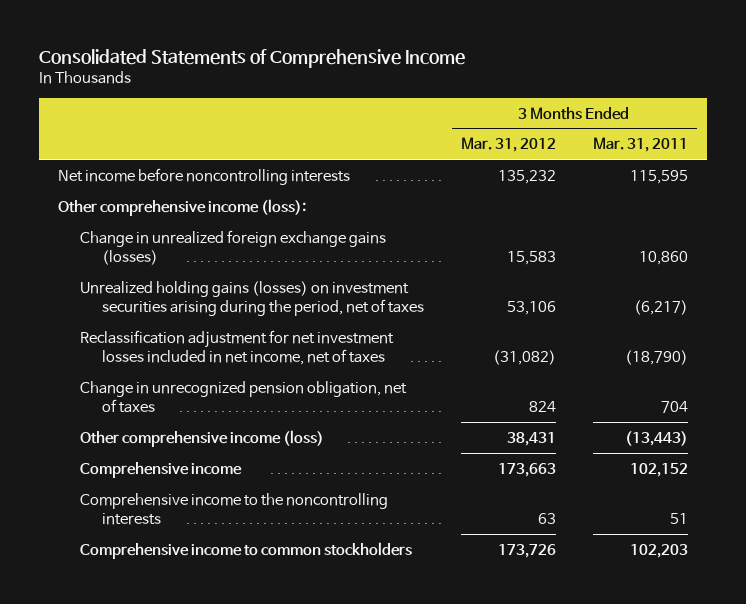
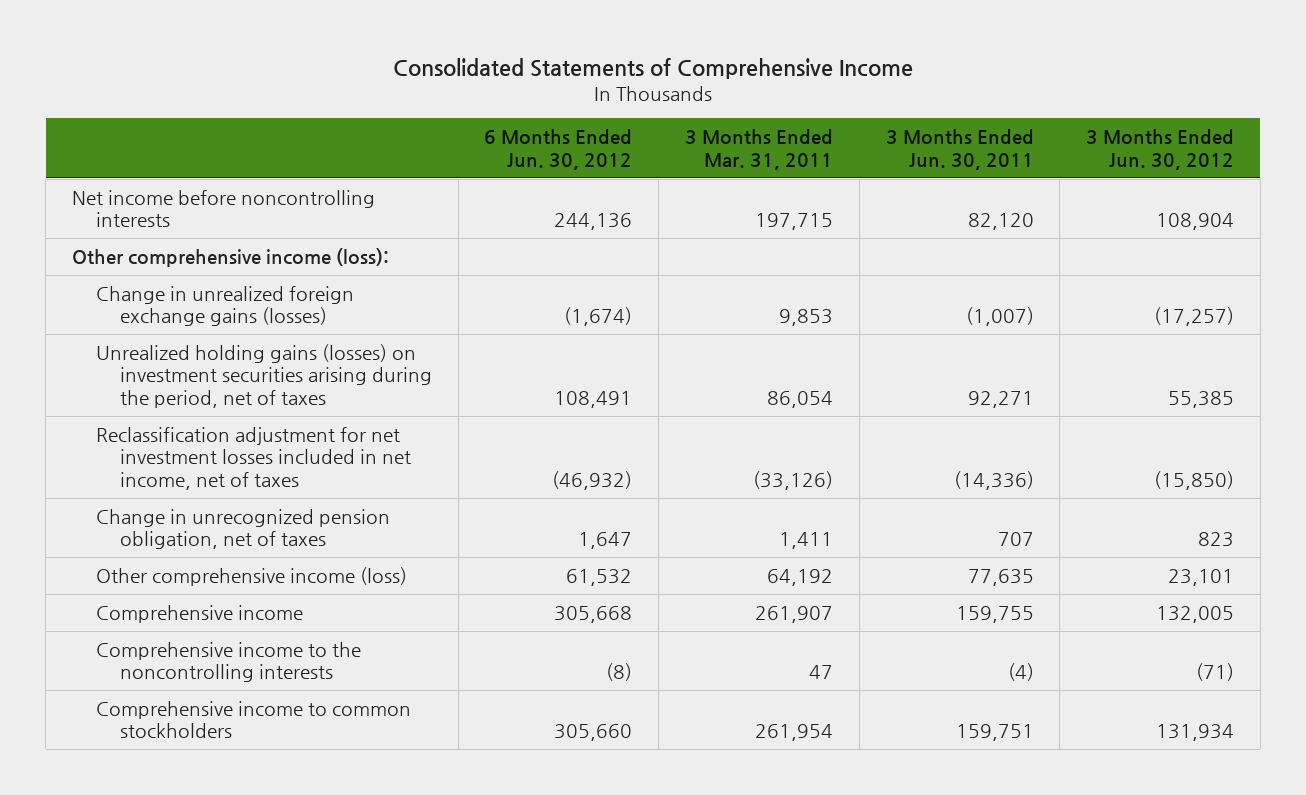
- | 3 Months Ended Mar. 31, 2012 | 3 Months Ended Mar. 31, 2011
+ | 6 Months Ended Jun. 30, 2012 | 3 Months Ended Mar. 31, 2011 | 3 Months Ended Jun. 30, 2011 | 3 Months Ended Jun. 30, 2012
- Net income before noncontrolling interests | 135,232 | 115,595
+ Net income before noncontrolling interests | 244,136 | 197,715 | 82,120 | 108,904
- Change in unrealized foreign exchange gains (losses) | 15,583 | 10,860
- Unrealized holding gains (losses) on investment securities arising during the period, net of taxes | 53,106 | (6,217)
- Reclassification adjustment for net investment losses included in net income, net of taxes | (31,082) | (18,790)
- Change in unrecognized pension obligation, net of taxes | 824 | 704
- Other comprehensive income (loss) | 38,431 | (13,443)
- Comprehensive income | 173,663 | 102,152
- Comprehensive income to the noncontrolling interests | 63 | 51
- Comprehensive income to common stockholders | 173,726 | 102,203
+ Change in unrealized foreign exchange gains (losses) | (1,674) | 9,853 | (1,007) | (17,257)
+ Unrealized holding gains (losses) on investment securities arising during the period, net of taxes | 108,491 | 86,054 | 92,271 | 55,385
+ Reclassification adjustment for net investment losses included in net income, net of taxes | (46,932) | (33,126) | (14,336) | (15,850)
+ Change in unrecognized pension obligation, net of taxes | 1,647 | 1,411 | 707 | 823
+ Other comprehensive income (loss) | 61,532 | 64,192 | 77,635 | 23,101
+ Comprehensive income | 305,668 | 261,907 | 159,755 | 132,005
+ Comprehensive income to the noncontrolling interests | (8) | 47 | (4) | (71)
+ Comprehensive income to common stockholders | 305,660 | 261,954 | 159,751 | 131,934

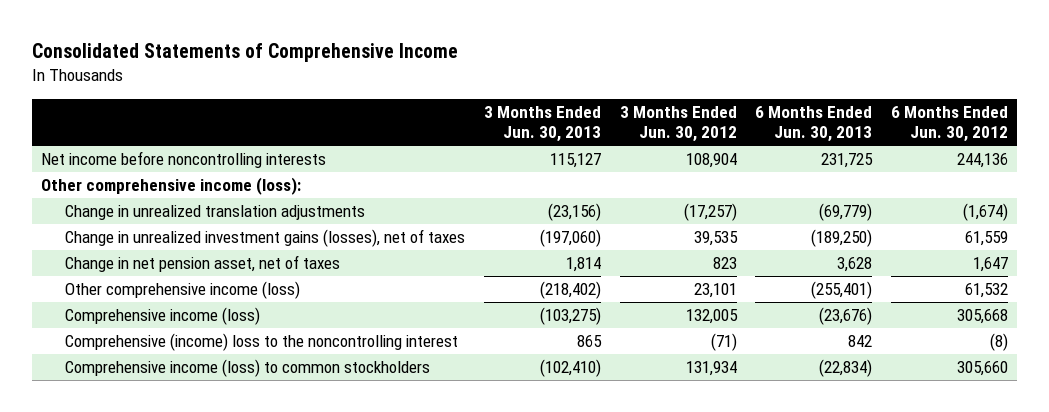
- | 6 Months Ended Jun. 30, 2012 | 3 Months Ended Mar. 31, 2011 | 3 Months Ended Jun. 30, 2011 | 3 Months Ended Jun. 30, 2012
+ | 3 Months Ended Jun. 30, 2013 | 3 Months Ended Jun. 30, 2012 | 6 Months Ended Jun. 30, 2013 | 6 Months Ended Jun. 30, 2012
- Change in unrealized foreign exchange gains (losses) | (1,674) | 9,853 | (1,007) | (17,257)
- Unrealized holding gains (losses) on investment securities arising during the period, net of taxes | 108,491 | 86,054 | 92,271 | 55,385
- Reclassification adjustment for net investment losses included in net income, net of taxes | (46,932) | (33,126) | (14,336) | (15,850)
- Change in unrecognized pension obligation, net of taxes | 1,647 | 1,411 | 707 | 823
+ Change in unrealized translation adjustments | (23,156) | (17,257) | (69,779) | (1,674)
+ Change in unrealized investment gains (losses), net of taxes | (197,060) | 39,535 | (189,250) | 61,559
+ Change in net pension asset, net of taxes | 1,814 | 823 | 3,628 | 1,647
- Comprehensive income | 305,668 | 261,907 | 159,755 | 132,005
- Comprehensive income to the noncontrolling interests | (8) | 47 | (4) | (71)
- Comprehensive income to common stockholders | 305,660 | 261,954 | 159,751 | 131,934
+ Comprehensive income (loss) | (103,275) | 132,005 | (23,676) | 305,668
+ Comprehensive (income) loss to the noncontrolling interest | 865 | (71) | 842 | (8)
+ Comprehensive income (loss) to common stockholders | (102,410) | 131,934 | (22,834) | 305,660

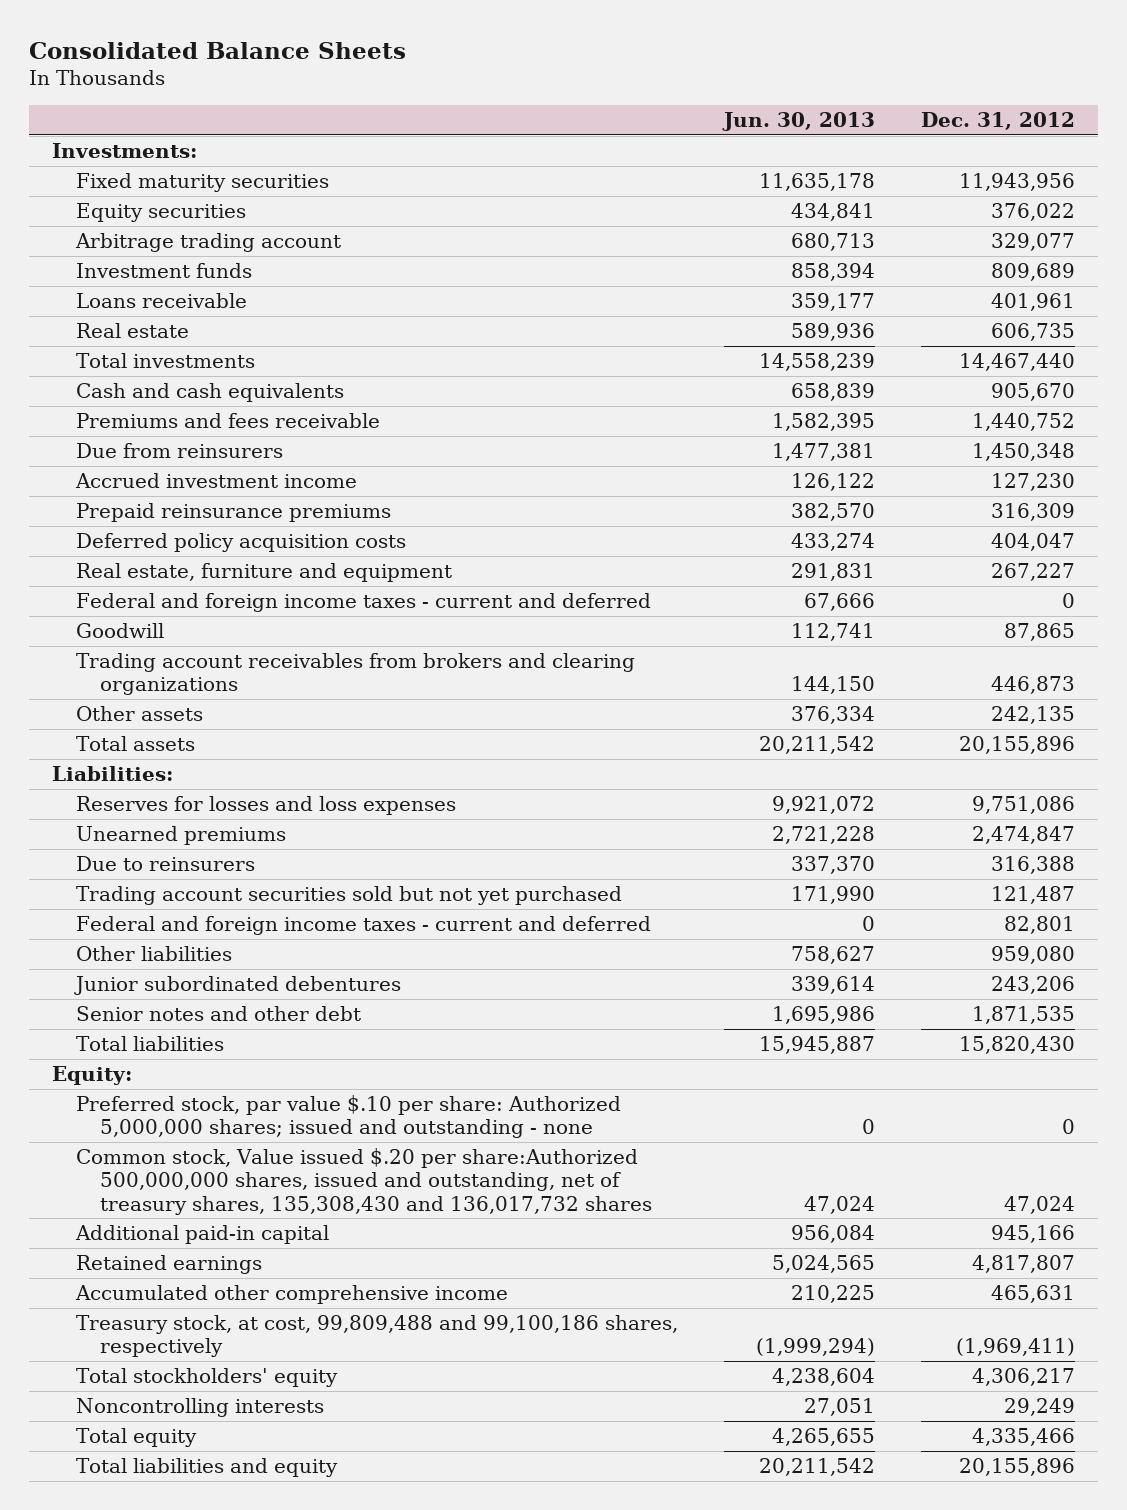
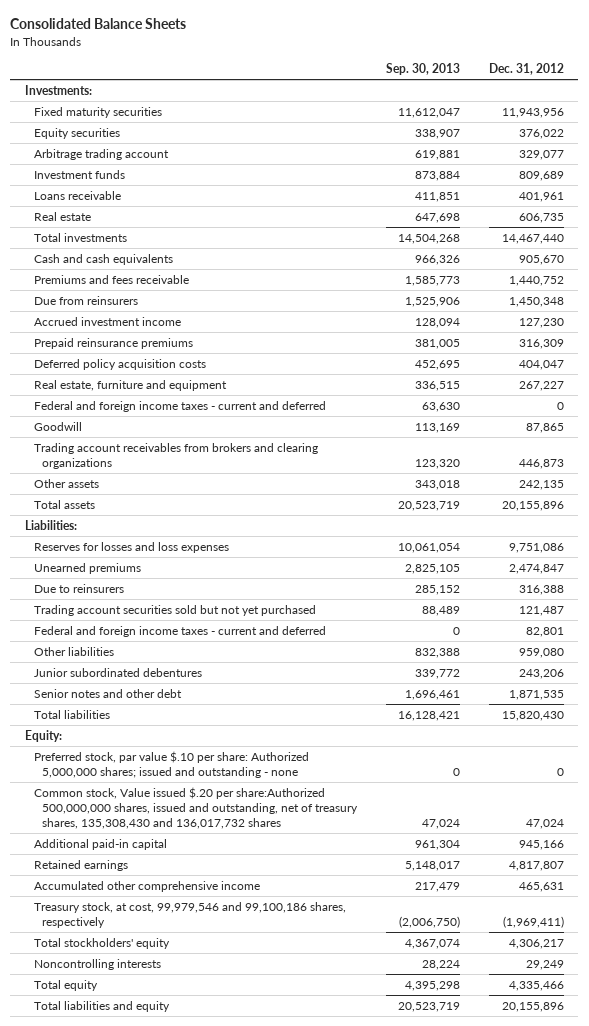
- | Jun. 30, 2013 | Dec. 31, 2012
+ | Sep. 30, 2013 | Dec. 31, 2012
- Treasury stock, at cost, 99,809,488 and 99,100,186 shares, respectively | (1,999,294) | (1,969,411)
+ Treasury stock, at cost, 99,979,546 and 99,100,186 shares, respectively | (2,006,750) | (1,969,411)

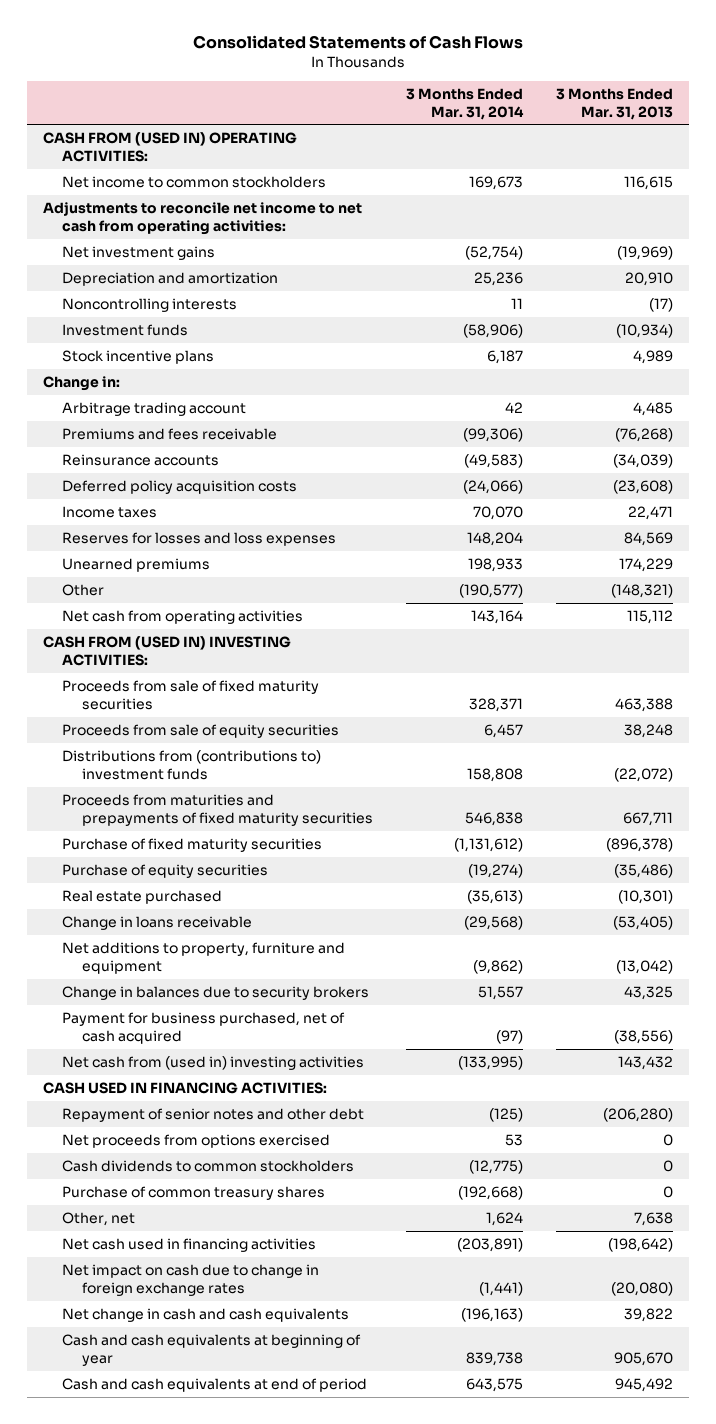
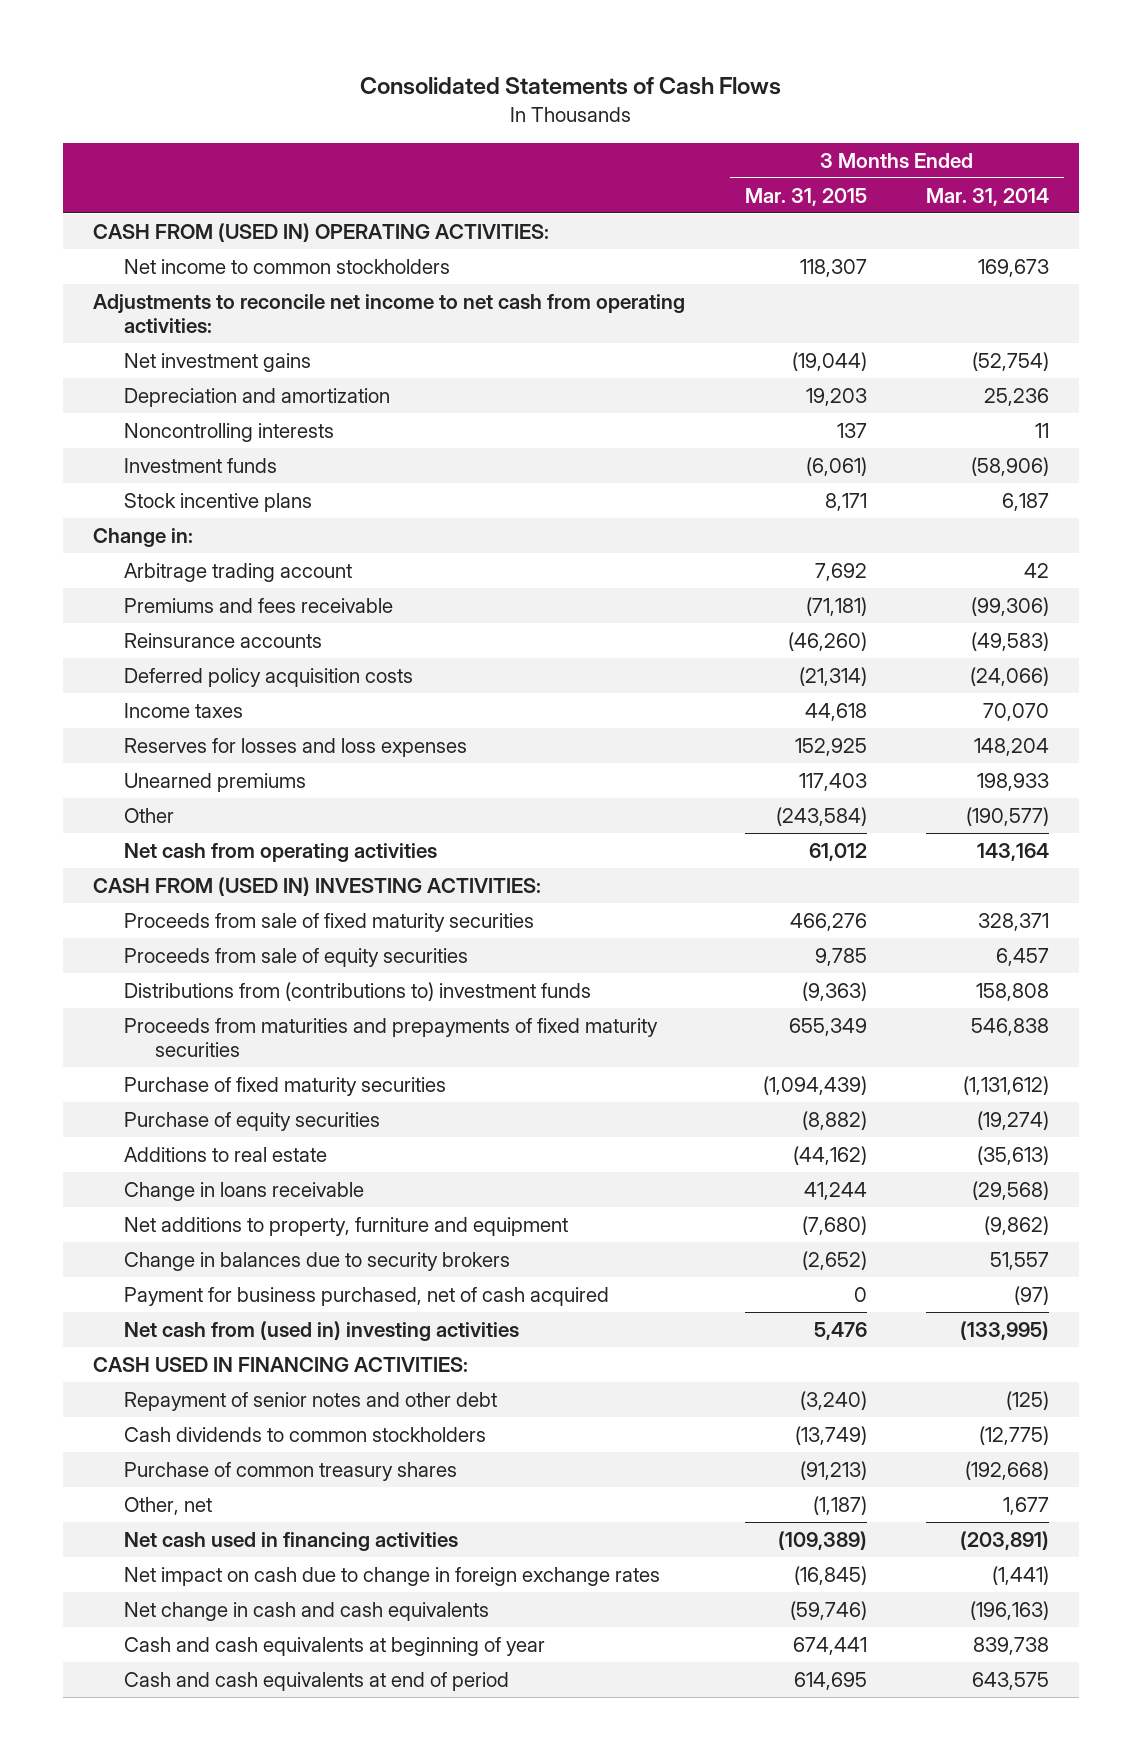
- | 3 Months Ended Mar. 31, 2014 | 3 Months Ended Mar. 31, 2013
+ | 3 Months Ended Mar. 31, 2015 | 3 Months Ended Mar. 31, 2014
- Real estate purchased | (35,613) | (10,301)
+ Additions to real estate | (44,162) | (35,613)
- Net proceeds from options exercised | 53 | 0
- Other, net | 1,624 | 7,638
+ Other, net | (1,187) | 1,677

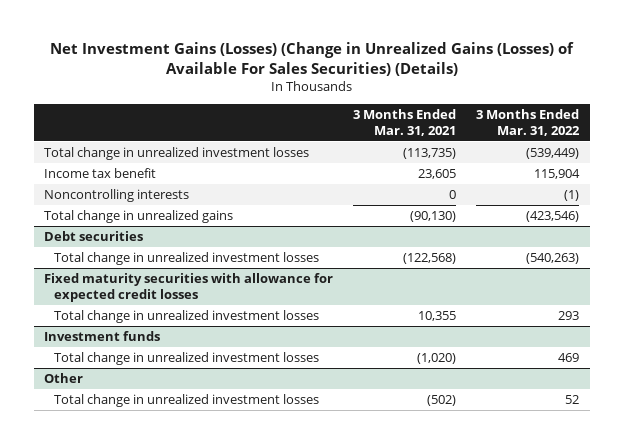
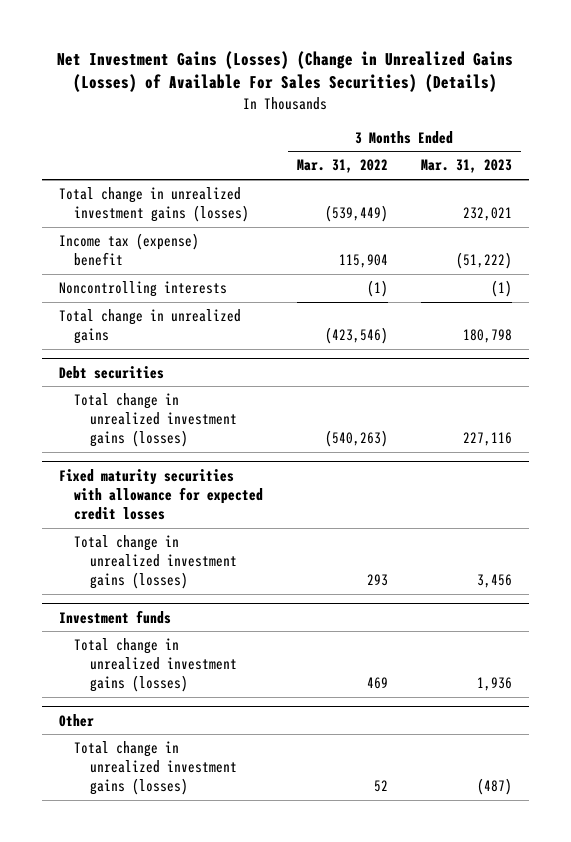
- | 3 Months Ended Mar. 31, 2021 | 3 Months Ended Mar. 31, 2022
+ | 3 Months Ended Mar. 31, 2022 | 3 Months Ended Mar. 31, 2023
- Total change in unrealized investment losses | (113,735) | (539,449)
- Income tax benefit | 23,605 | 115,904
+ Total change in unrealized investment gains (losses) | (539,449) | 232,021
+ Income tax (expense) benefit | 115,904 | (51,222)
@ Debt securities
- Total change in unrealized investment losses | (122,568) | (540,263)
+ Total change in unrealized investment gains (losses) | (540,263) | 227,116
@ Fixed maturity securities with allowance for expected credit losses
- Total change in unrealized investment losses | 10,355 | 293
+ Total change in unrealized investment gains (losses) | 293 | 3,456
@ Investment funds
- Total change in unrealized investment losses | (1,020) | 469
+ Total change in unrealized investment gains (losses) | 469 | 1,936
@ Other
- Total change in unrealized investment losses | (502) | 52
+ Total change in unrealized investment gains (losses) | 52 | (487)

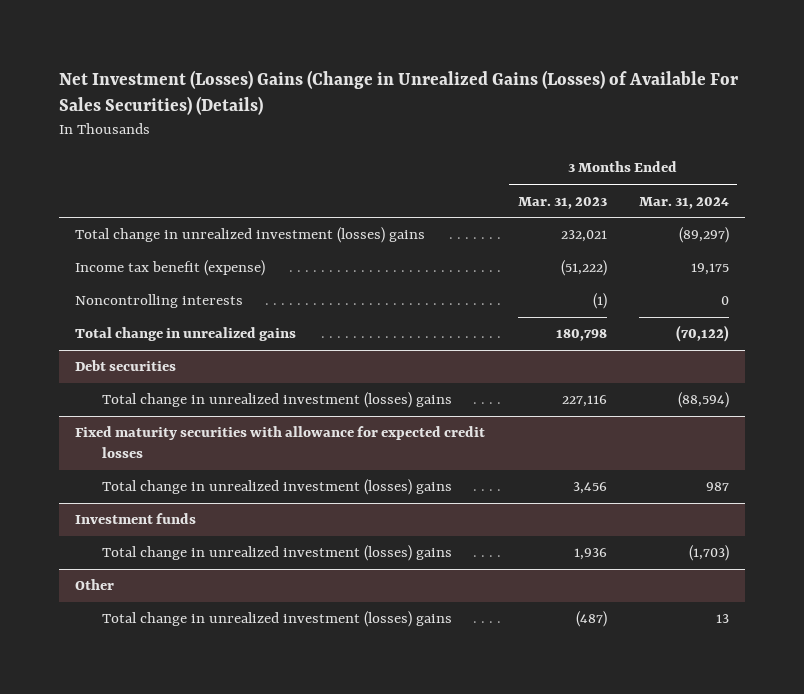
- Net Investment Gains (Losses) (Change in Unrealized Gains (Losses) of Available For Sales Securities) (Details)
+ Net Investment (Losses) Gains (Change in Unrealized Gains (Losses) of Available For Sales Securities) (Details)
- | 3 Months Ended Mar. 31, 2022 | 3 Months Ended Mar. 31, 2023
+ | 3 Months Ended Mar. 31, 2023 | 3 Months Ended Mar. 31, 2024
- Total change in unrealized investment gains (losses) | (539,449) | 232,021
- Income tax (expense) benefit | 115,904 | (51,222)
+ Total change in unrealized investment (losses) gains | 232,021 | (89,297)
+ Income tax benefit (expense) | (51,222) | 19,175
@ Debt securities
- Total change in unrealized investment gains (losses) | (540,263) | 227,116
+ Total change in unrealized investment (losses) gains | 227,116 | (88,594)
@ Fixed maturity securities with allowance for expected credit losses
- Total change in unrealized investment gains (losses) | 293 | 3,456
+ Total change in unrealized investment (losses) gains | 3,456 | 987
@ Investment funds
- Total change in unrealized investment gains (losses) | 469 | 1,936
+ Total change in unrealized investment (losses) gains | 1,936 | (1,703)
@ Other
- Total change in unrealized investment gains (losses) | 52 | (487)
+ Total change in unrealized investment (losses) gains | (487) | 13

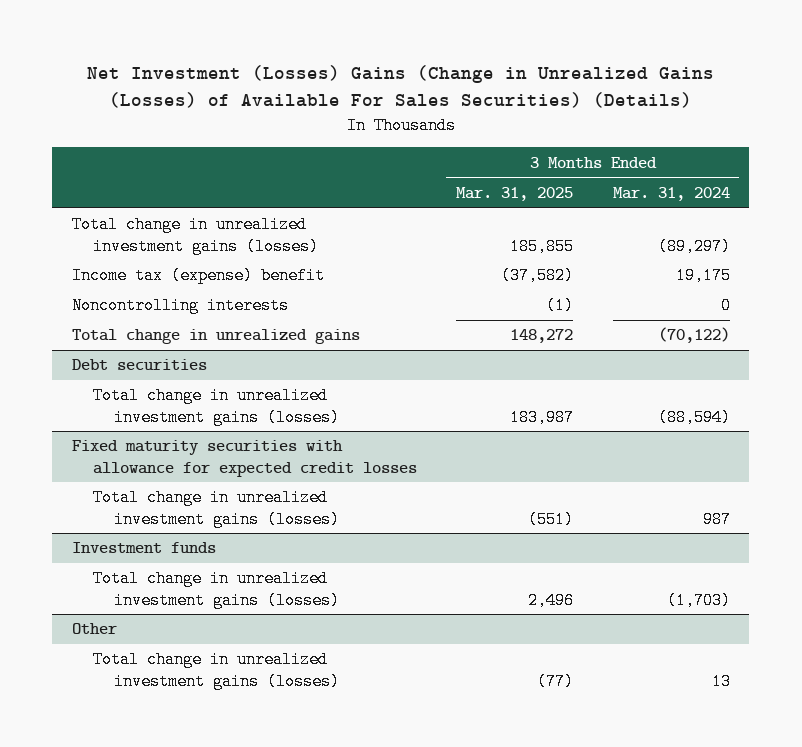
- | 3 Months Ended Mar. 31, 2023 | 3 Months Ended Mar. 31, 2024
+ | 3 Months Ended Mar. 31, 2025 | 3 Months Ended Mar. 31, 2024
- Total change in unrealized investment (losses) gains | 232,021 | (89,297)
- Income tax benefit (expense) | (51,222) | 19,175
+ Total change in unrealized investment gains (losses) | 185,855 | (89,297)
+ Income tax (expense) benefit | (37,582) | 19,175
@ Debt securities
- Total change in unrealized investment (losses) gains | 227,116 | (88,594)
+ Total change in unrealized investment gains (losses) | 183,987 | (88,594)
@ Fixed maturity securities with allowance for expected credit losses
- Total change in unrealized investment (losses) gains | 3,456 | 987
+ Total change in unrealized investment gains (losses) | (551) | 987
@ Investment funds
- Total change in unrealized investment (losses) gains | 1,936 | (1,703)
+ Total change in unrealized investment gains (losses) | 2,496 | (1,703)
@ Other
- Total change in unrealized investment (losses) gains | (487) | 13
+ Total change in unrealized investment gains (losses) | (77) | 13

